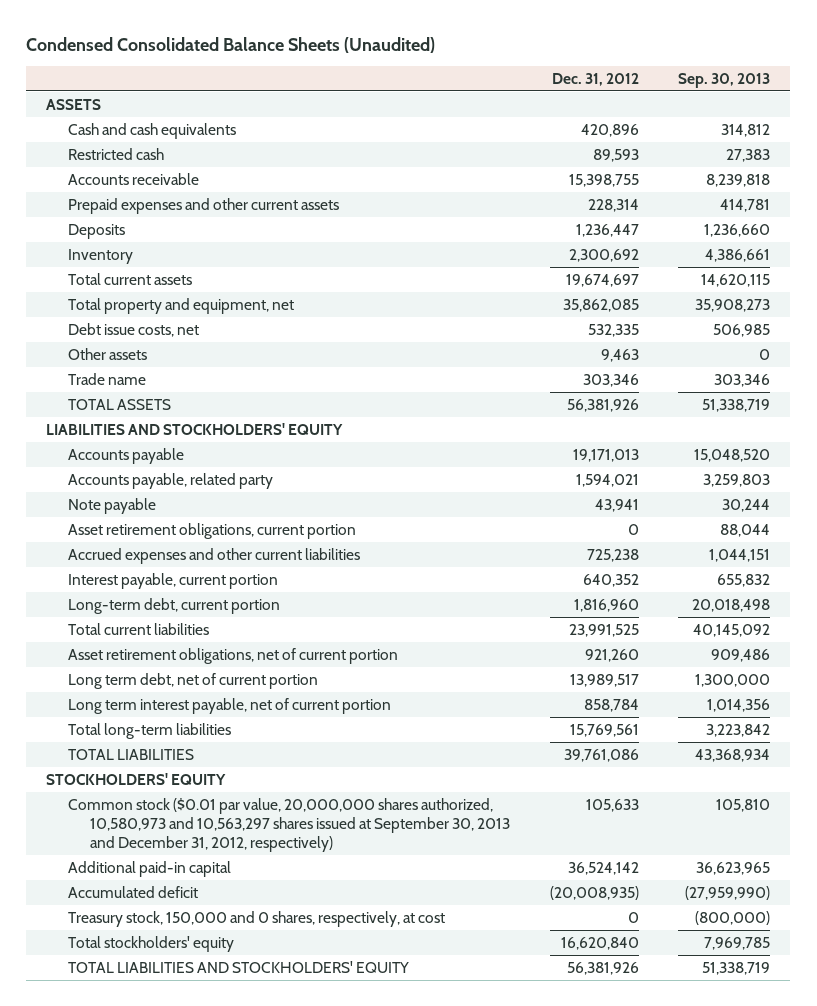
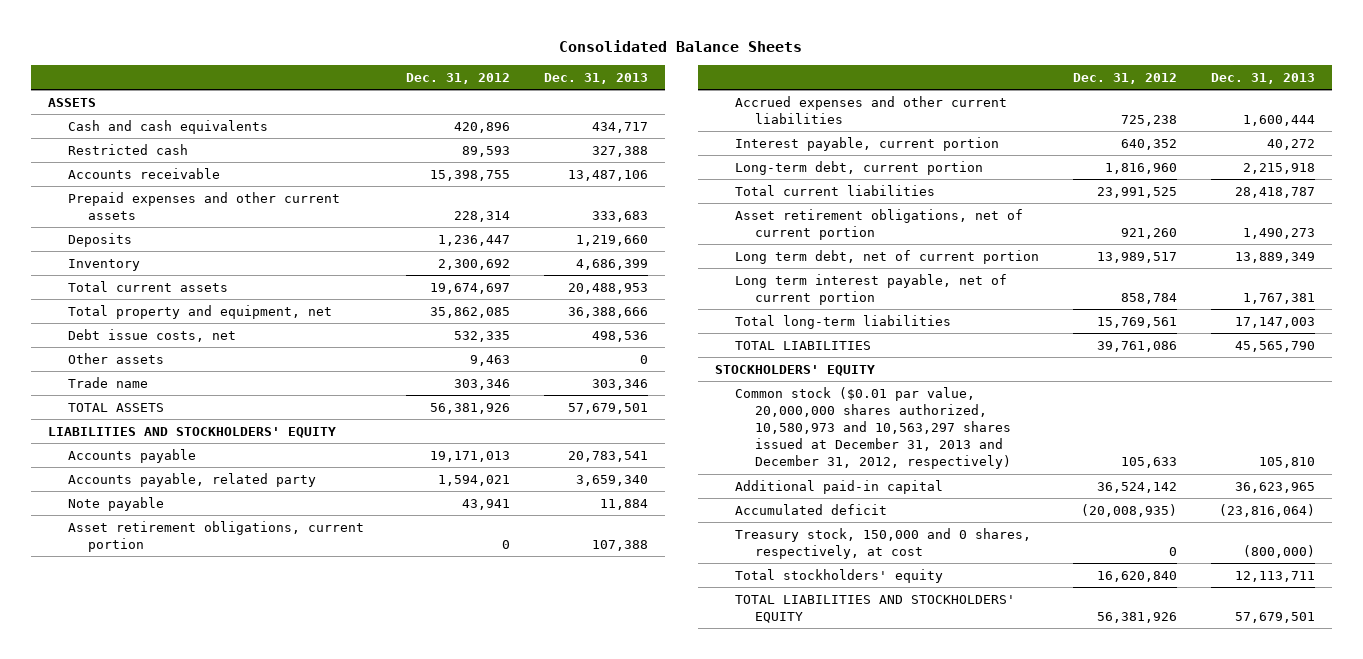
- Condensed Consolidated Balance Sheets (Unaudited)
+ Consolidated Balance Sheets
- | Dec. 31, 2012 | Sep. 30, 2013
+ | Dec. 31, 2012 | Dec. 31, 2013
- Common stock ($0.01 par value, 20,000,000 shares authorized, 10,580,973 and 10,563,297 shares issued at September 30, 2013 and December 31, 2012, respectively) | 105,633 | 105,810
+ Common stock ($0.01 par value, 20,000,000 shares authorized, 10,580,973 and 10,563,297 shares issued at December 31, 2013 and December 31, 2012, respectively) | 105,633 | 105,810

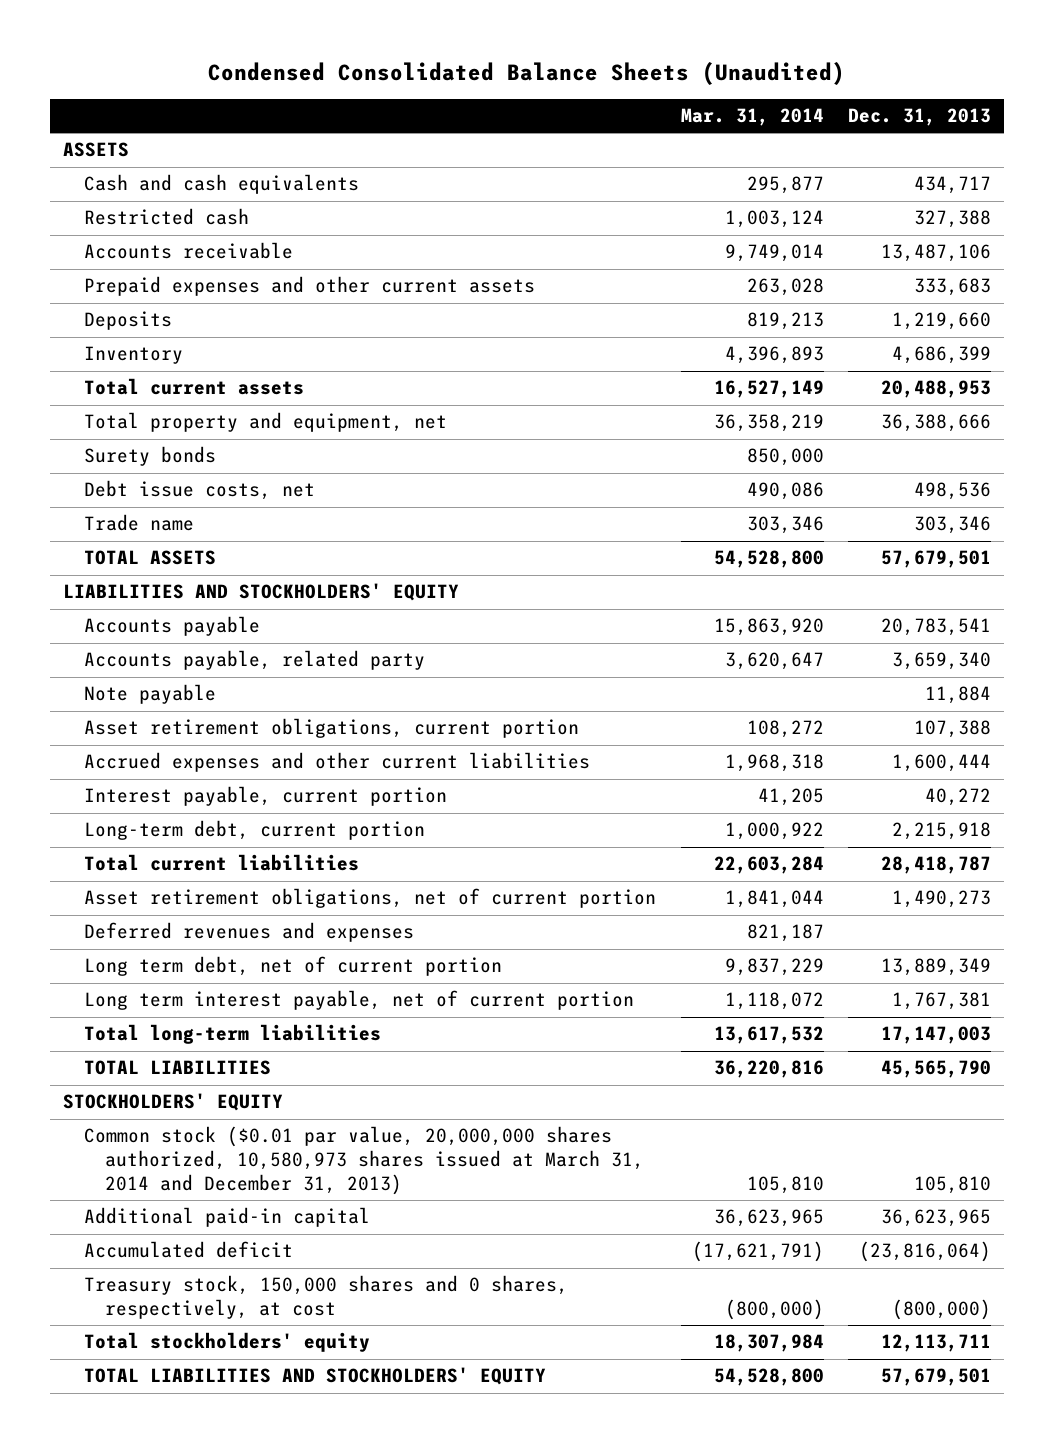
- Consolidated Balance Sheets
+ Condensed Consolidated Balance Sheets (Unaudited)
- | Dec. 31, 2012 | Dec. 31, 2013
+ | Mar. 31, 2014 | Dec. 31, 2013
+ Surety bonds | 850,000 |
- Other assets | 9,463 | 0
+ Deferred revenues and expenses | 821,187 |
- Common stock ($0.01 par value, 20,000,000 shares authorized, 10,580,973 and 10,563,297 shares issued at December 31, 2013 and December 31, 2012, respectively) | 105,633 | 105,810
+ Common stock ($0.01 par value, 20,000,000 shares authorized, 10,580,973 shares issued at March 31, 2014 and December 31, 2013) | 105,810 | 105,810
- Treasury stock, 150,000 and 0 shares, respectively, at cost | 0 | (800,000)
+ Treasury stock, 150,000 shares and 0 shares, respectively, at cost | (800,000) | (800,000)

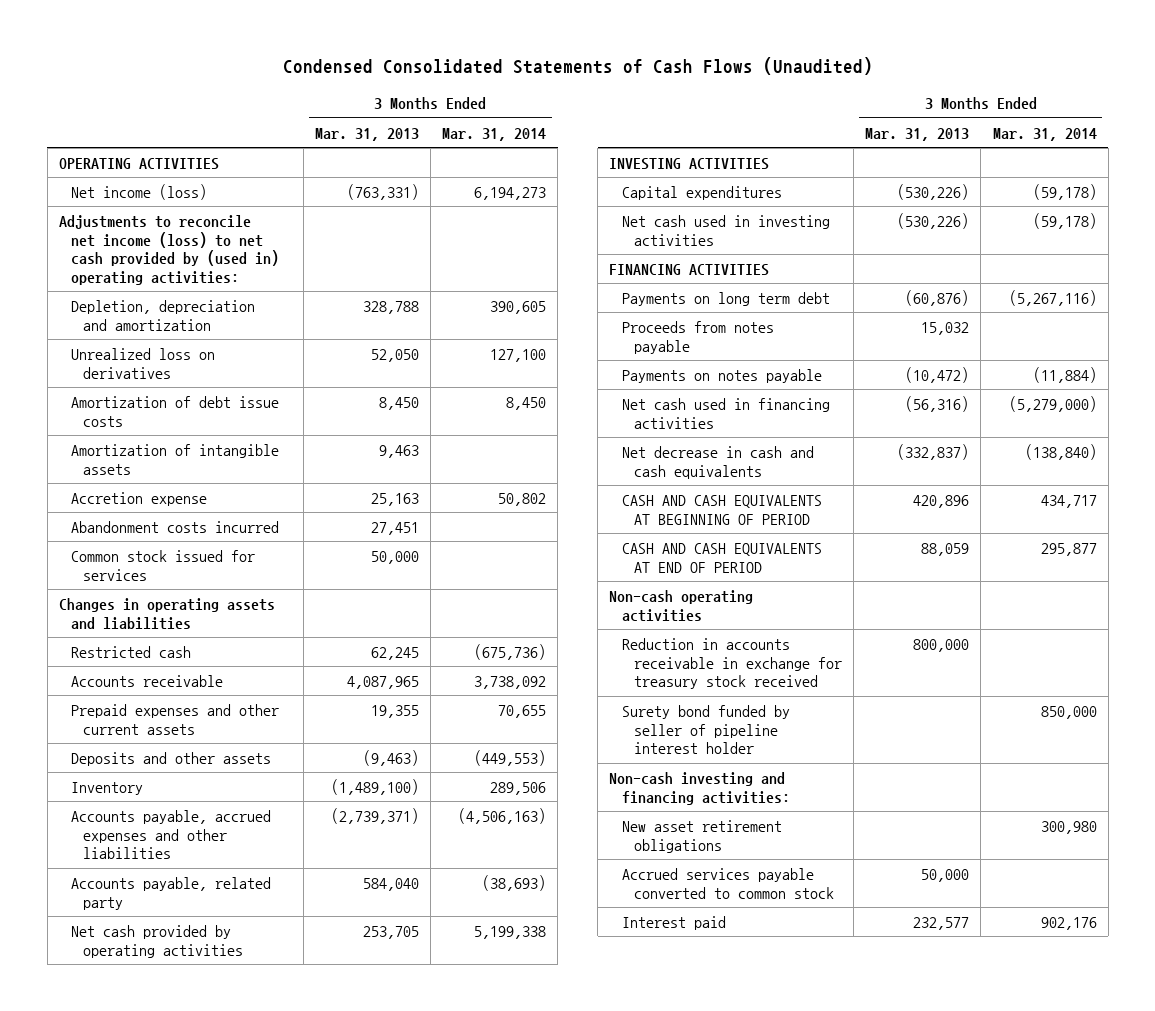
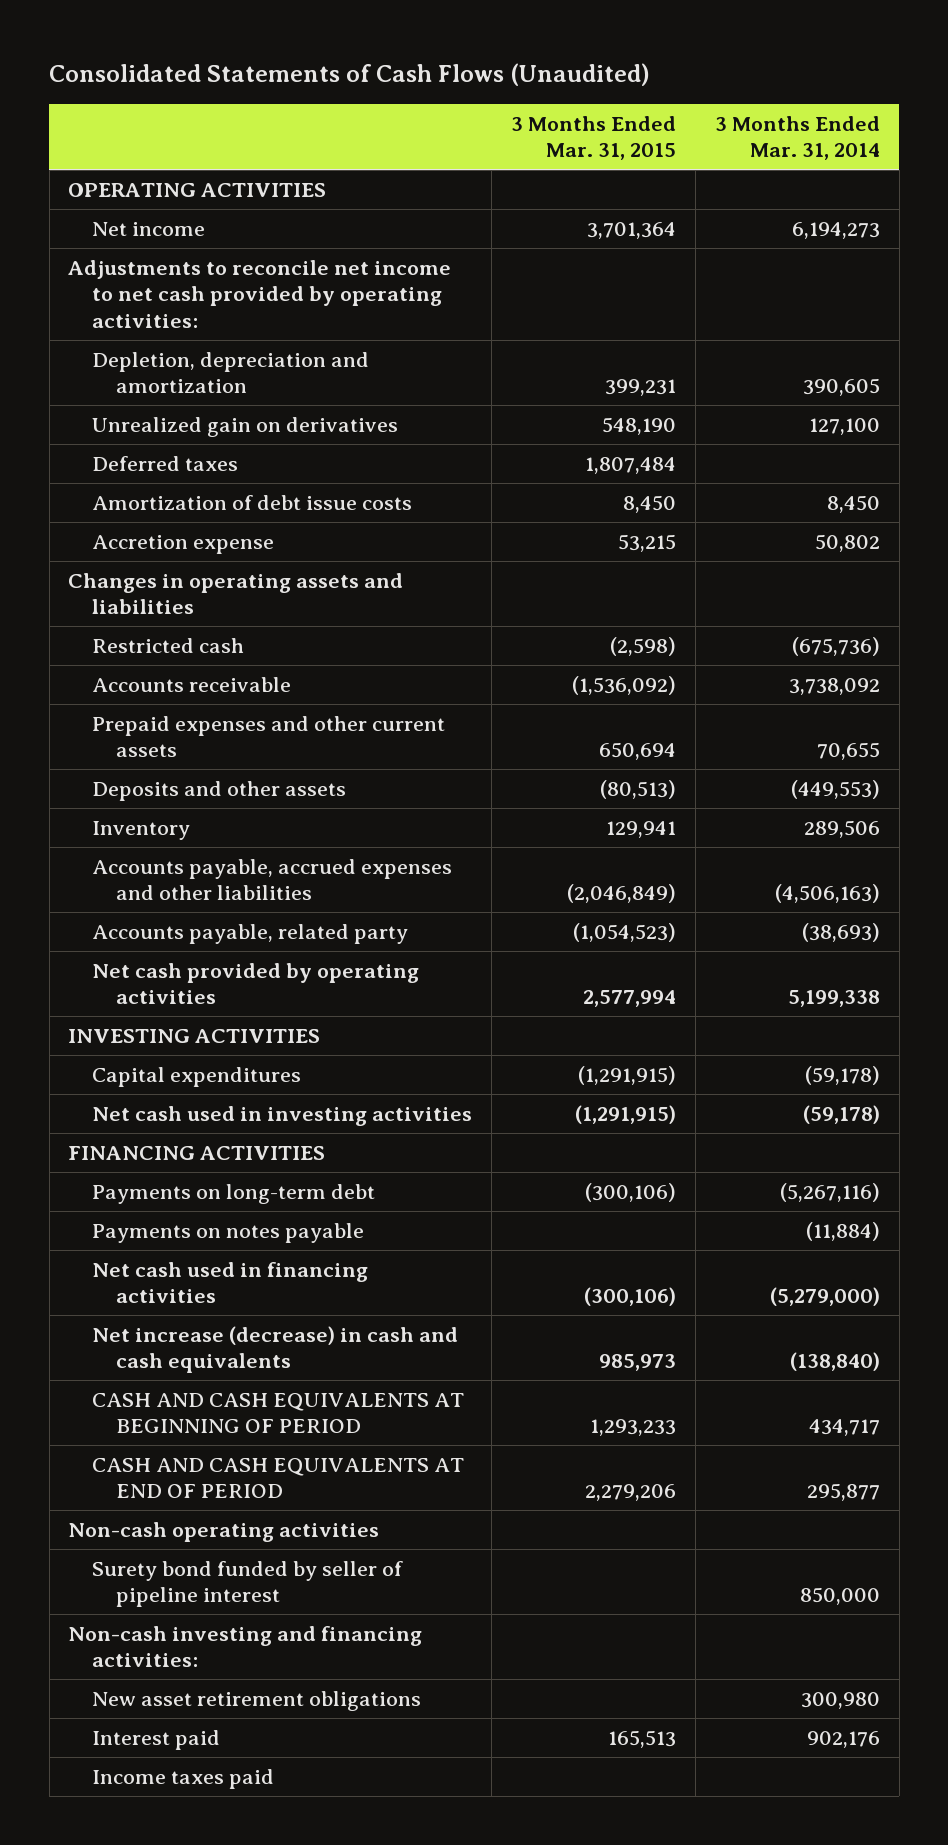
- Condensed Consolidated Statements of Cash Flows (Unaudited)
+ Consolidated Statements of Cash Flows (Unaudited)
- | 3 Months Ended Mar. 31, 2013 | 3 Months Ended Mar. 31, 2014
+ | 3 Months Ended Mar. 31, 2015 | 3 Months Ended Mar. 31, 2014
- Net income (loss) | (763,331) | 6,194,273
- Adjustments to reconcile net income (loss) to net cash provided by (used in) operating activities:
+ Net income | 3,701,364 | 6,194,273
+ Adjustments to reconcile net income to net cash provided by operating activities:
- Unrealized loss on derivatives | 52,050 | 127,100
+ Unrealized gain on derivatives | 548,190 | 127,100
+ Deferred taxes | 1,807,484 |
- Amortization of intangible assets | 9,463 |
- Abandonment costs incurred | 27,451 |
- Common stock issued for services | 50,000 |
- Payments on long term debt | (60,876) | (5,267,116)
- Proceeds from notes payable | 15,032 |
+ Payments on long-term debt | (300,106) | (5,267,116)
- Net decrease in cash and cash equivalents | (332,837) | (138,840)
+ Net increase (decrease) in cash and cash equivalents | 985,973 | (138,840)
- Reduction in accounts receivable in exchange for treasury stock received | 800,000 |
- Surety bond funded by seller of pipeline interest holder | | 850,000
+ Surety bond funded by seller of pipeline interest | | 850,000
- Accrued services payable converted to common stock | 50,000 |
+ Income taxes paid

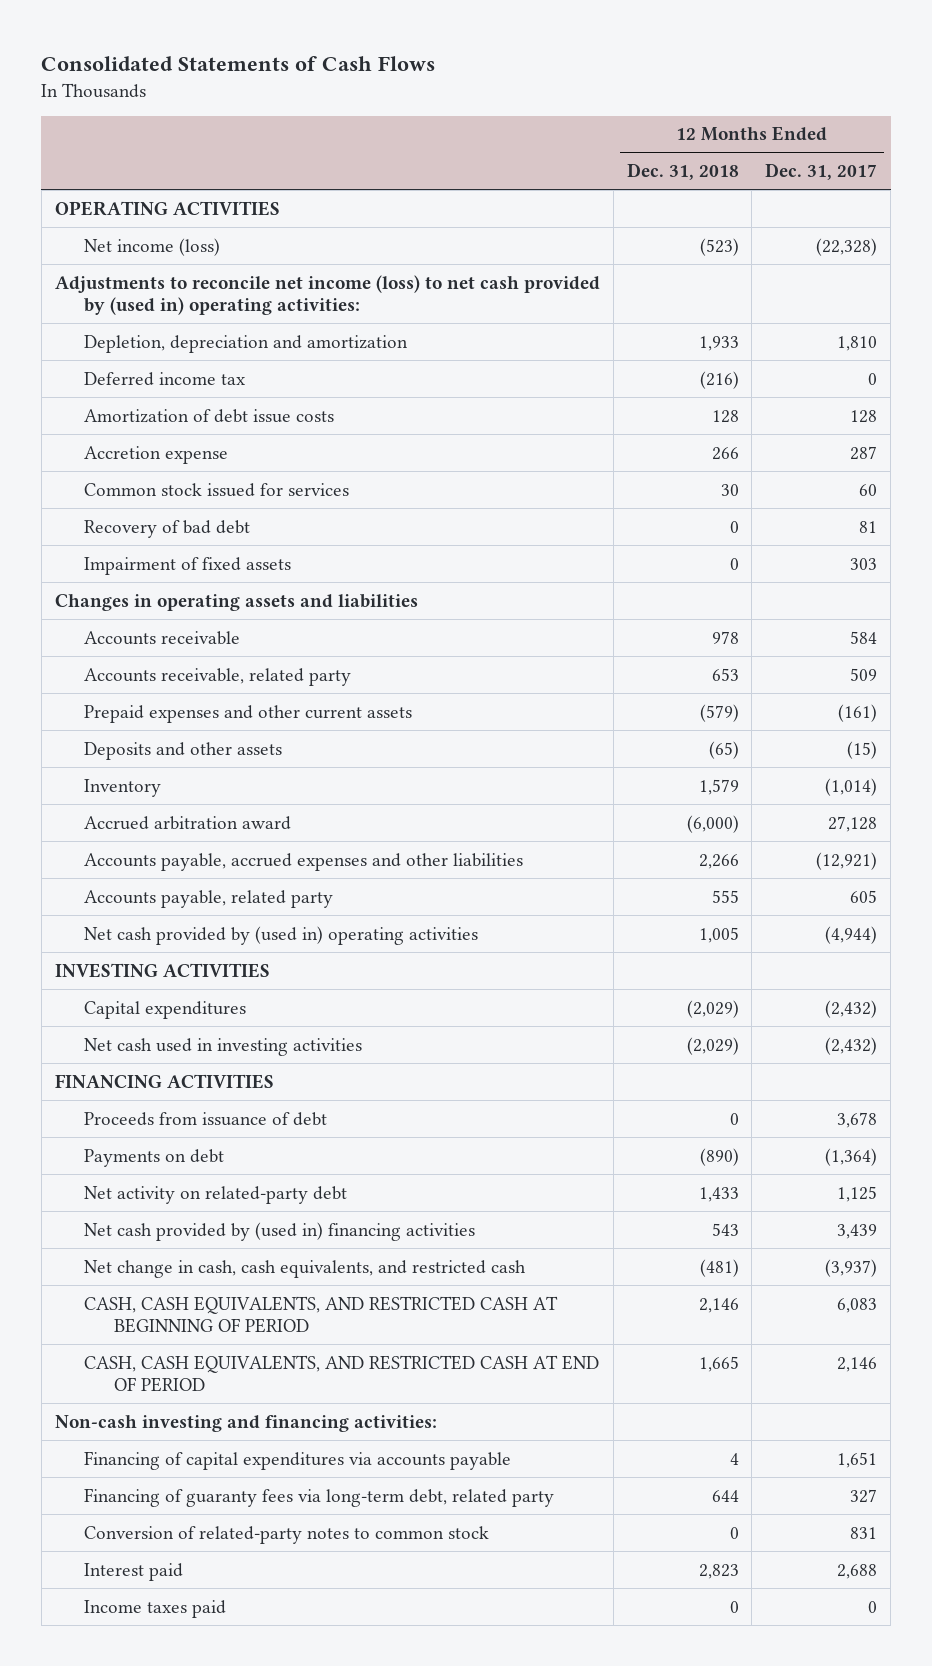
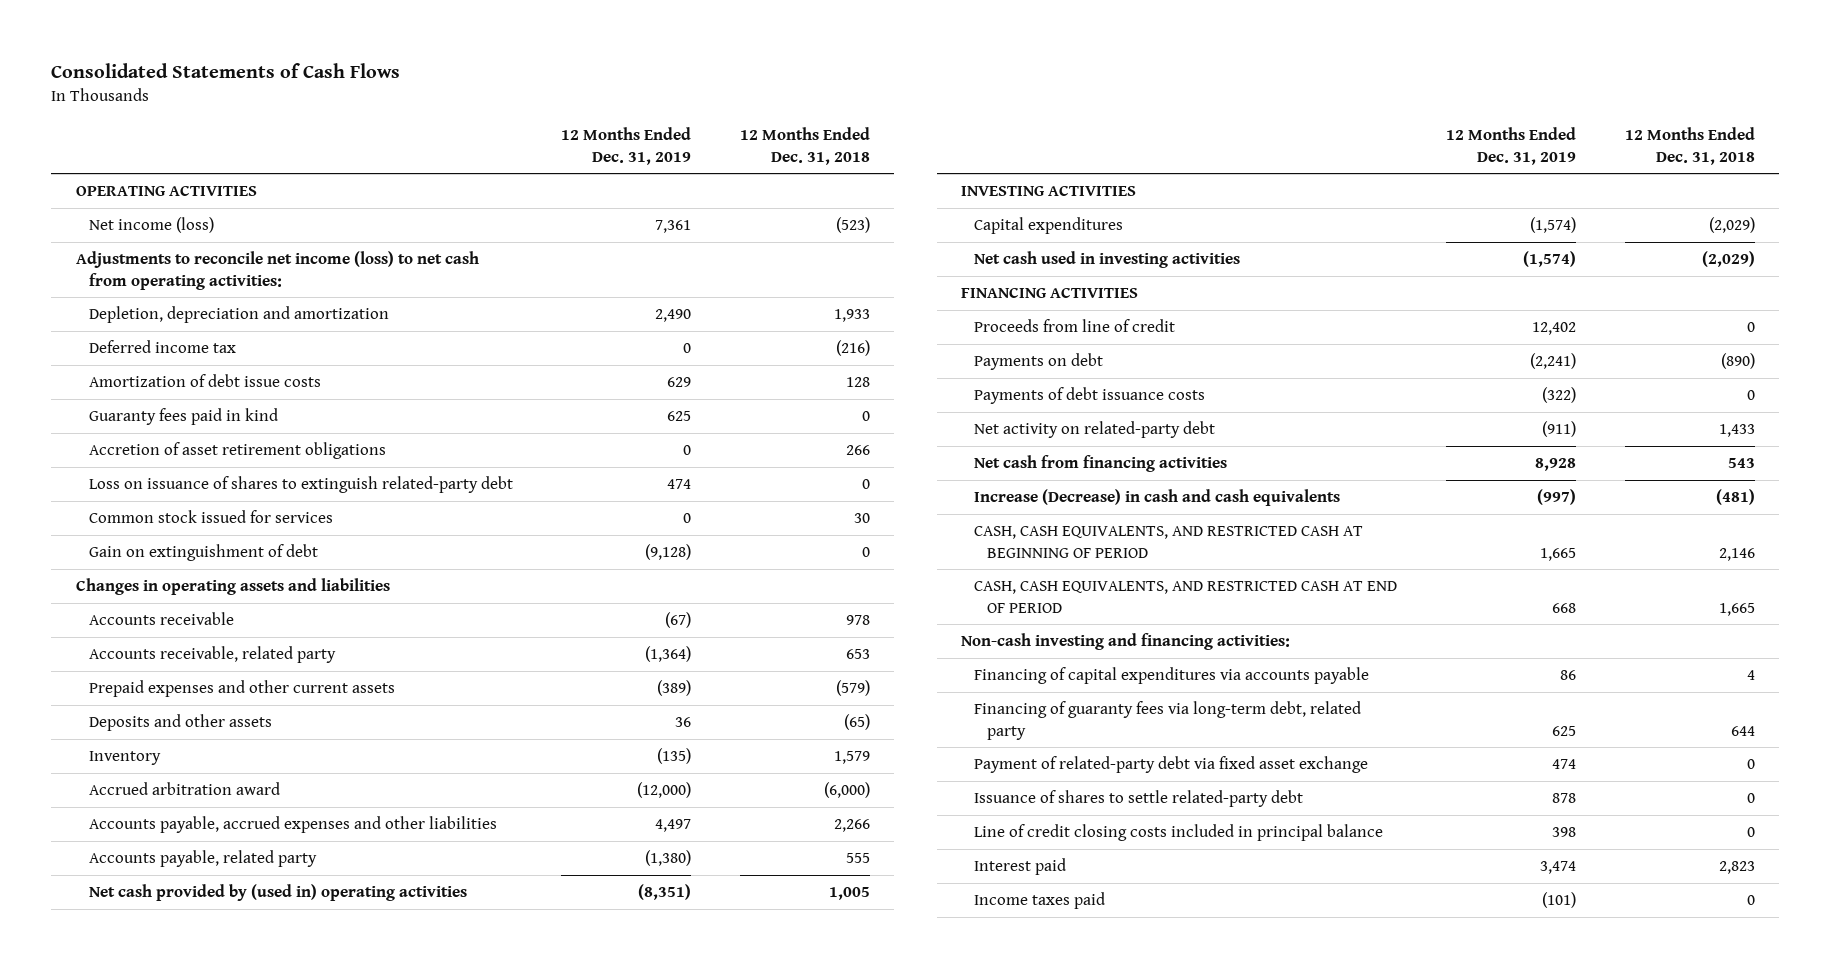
- | 12 Months Ended Dec. 31, 2018 | 12 Months Ended Dec. 31, 2017
+ | 12 Months Ended Dec. 31, 2019 | 12 Months Ended Dec. 31, 2018
- Adjustments to reconcile net income (loss) to net cash provided by (used in) operating activities:
+ Adjustments to reconcile net income (loss) to net cash from operating activities:
- Accretion expense | 266 | 287
+ Guaranty fees paid in kind | 625 | 0
+ Accretion of asset retirement obligations | 0 | 266
+ Loss on issuance of shares to extinguish related-party debt | 474 | 0
- Recovery of bad debt | 0 | 81
- Impairment of fixed assets | 0 | 303
+ Gain on extinguishment of debt | (9,128) | 0
- Proceeds from issuance of debt | 0 | 3,678
+ Proceeds from line of credit | 12,402 | 0
+ Payments of debt issuance costs | (322) | 0
- Net cash provided by (used in) financing activities | 543 | 3,439
- Net change in cash, cash equivalents, and restricted cash | (481) | (3,937)
+ Net cash from financing activities | 8,928 | 543
+ Increase (Decrease) in cash and cash equivalents | (997) | (481)
- Conversion of related-party notes to common stock | 0 | 831
+ Payment of related-party debt via fixed asset exchange | 474 | 0
+ Issuance of shares to settle related-party debt | 878 | 0
+ Line of credit closing costs included in principal balance | 398 | 0

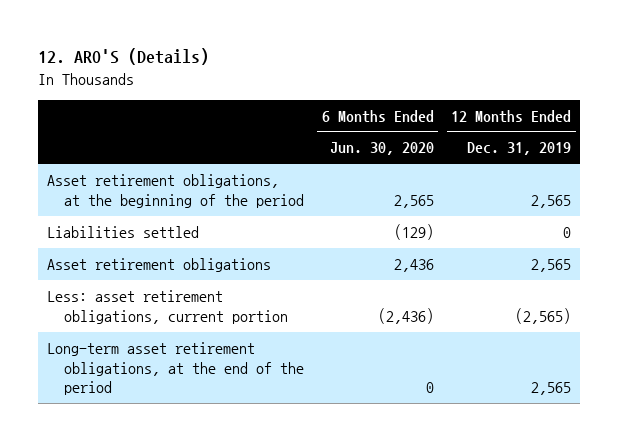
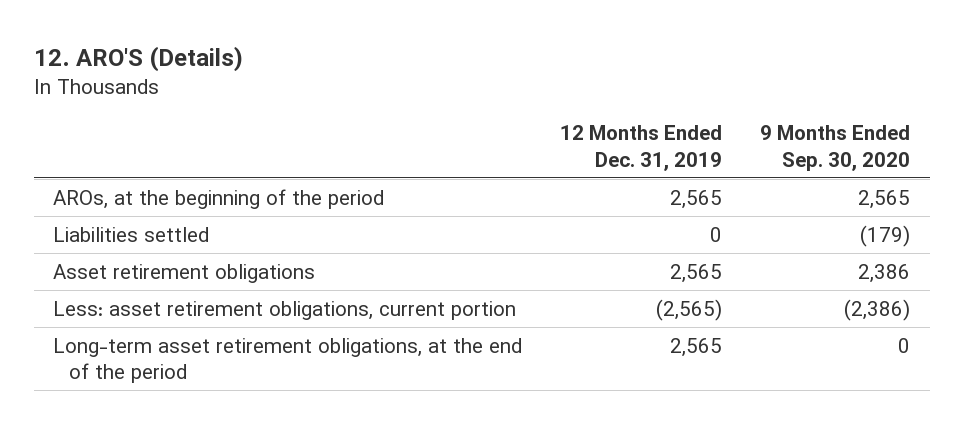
- | 6 Months Ended Jun. 30, 2020 | 12 Months Ended Dec. 31, 2019
+ | 12 Months Ended Dec. 31, 2019 | 9 Months Ended Sep. 30, 2020
- Asset retirement obligations, at the beginning of the period | 2,565 | 2,565
+ AROs, at the beginning of the period | 2,565 | 2,565

